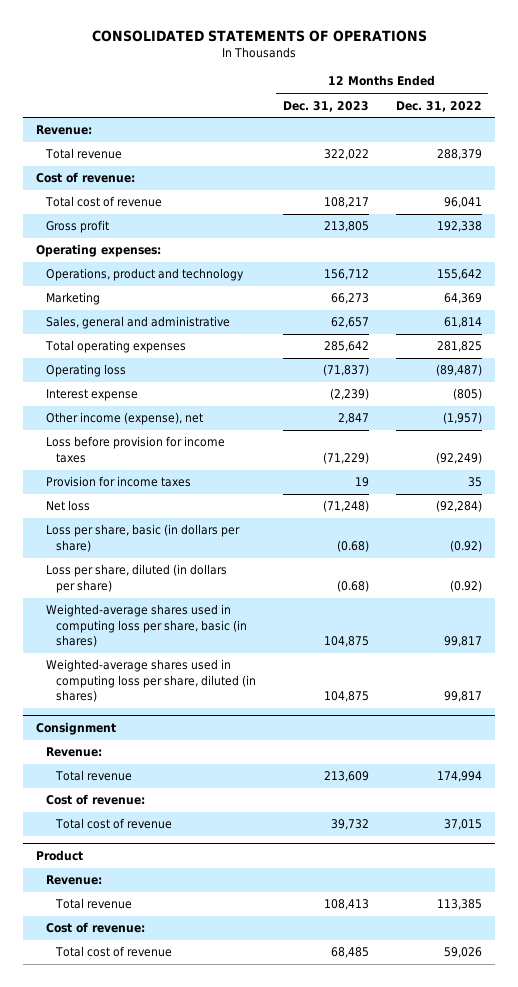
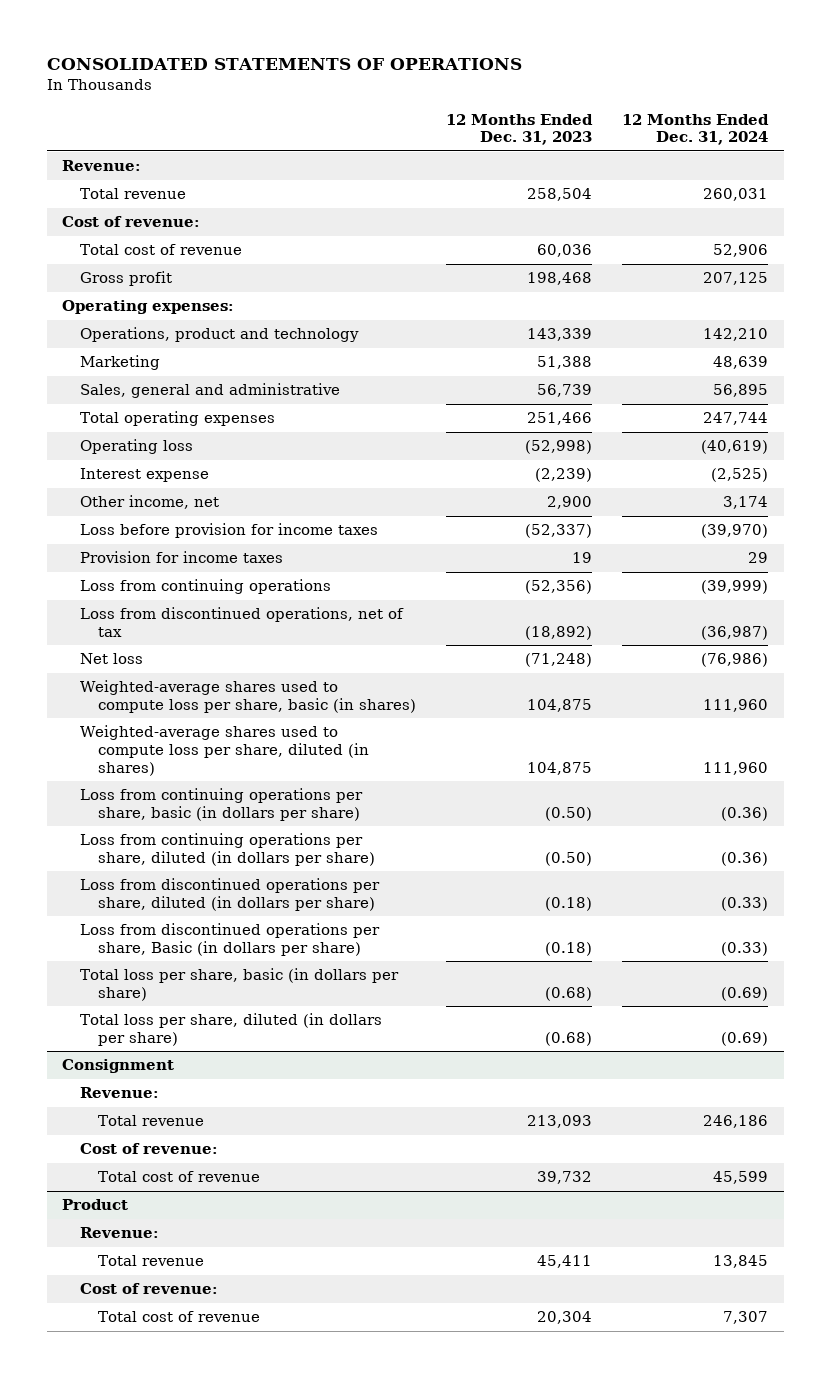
- | 12 Months Ended Dec. 31, 2023 | 12 Months Ended Dec. 31, 2022
+ | 12 Months Ended Dec. 31, 2023 | 12 Months Ended Dec. 31, 2024
- Total revenue | 322,022 | 288,379
+ Total revenue | 258,504 | 260,031
- Total cost of revenue | 108,217 | 96,041
- Gross profit | 213,805 | 192,338
+ Total cost of revenue | 60,036 | 52,906
+ Gross profit | 198,468 | 207,125
- Operations, product and technology | 156,712 | 155,642
- Marketing | 66,273 | 64,369
- Sales, general and administrative | 62,657 | 61,814
- Total operating expenses | 285,642 | 281,825
- Operating loss | (71,837) | (89,487)
+ Operations, product and technology | 143,339 | 142,210
+ Marketing | 51,388 | 48,639
+ Sales, general and administrative | 56,739 | 56,895
+ Total operating expenses | 251,466 | 247,744
+ Operating loss | (52,998) | (40,619)
- Other income (expense), net | 2,847 | (1,957)
- Loss before provision for income taxes | (71,229) | (92,249)
+ Other income, net | 2,900 | 3,174
+ Loss before provision for income taxes | (52,337) | (39,970)
+ Loss from continuing operations | (52,356) | (39,999)
+ Loss from discontinued operations, net of tax | (18,892) | (36,987)
- Loss per share, basic (in dollars per share) | (0.68) | (0.92)
- Loss per share, diluted (in dollars per share) | (0.68) | (0.92)
- Weighted-average shares used in computing loss per share, basic (in shares) | 104,875 | 99,817
- Weighted-average shares used in computing loss per share, diluted (in shares) | 104,875 | 99,817
+ Weighted-average shares used to compute loss per share, basic (in shares) | 104,875 | 111,960
+ Weighted-average shares used to compute loss per share, diluted (in shares) | 104,875 | 111,960
+ Loss from continuing operations per share, basic (in dollars per share) | (0.50) | (0.36)
+ Loss from continuing operations per share, diluted (in dollars per share) | (0.50) | (0.36)
+ Loss from discontinued operations per share, diluted (in dollars per share) | (0.18) | (0.33)
+ Loss from discontinued operations per share, Basic (in dollars per share) | (0.18) | (0.33)
+ Total loss per share, basic (in dollars per share) | (0.68) | (0.69)
+ Total loss per share, diluted (in dollars per share) | (0.68) | (0.69)
@ Consignment
- Total revenue | 213,609 | 174,994
+ Total revenue | 213,093 | 246,186
@ Product
- Total revenue | 108,413 | 113,385
+ Total revenue | 45,411 | 13,845
- Total cost of revenue | 68,485 | 59,026
+ Total cost of revenue | 20,304 | 7,307

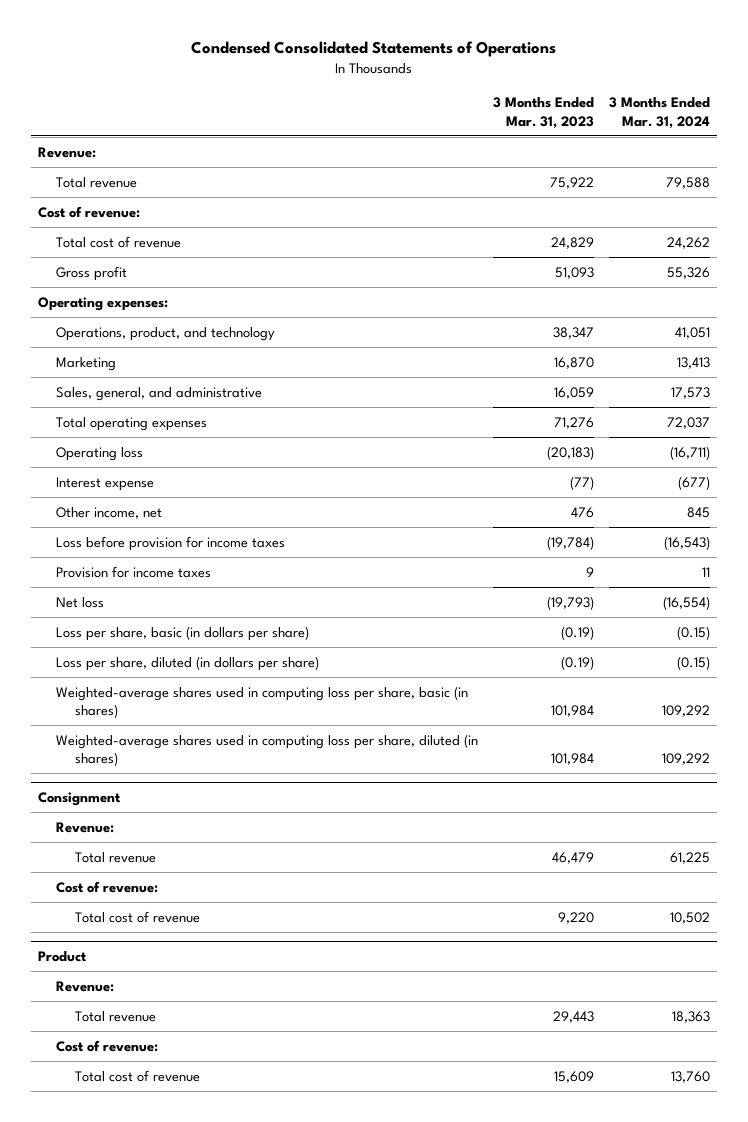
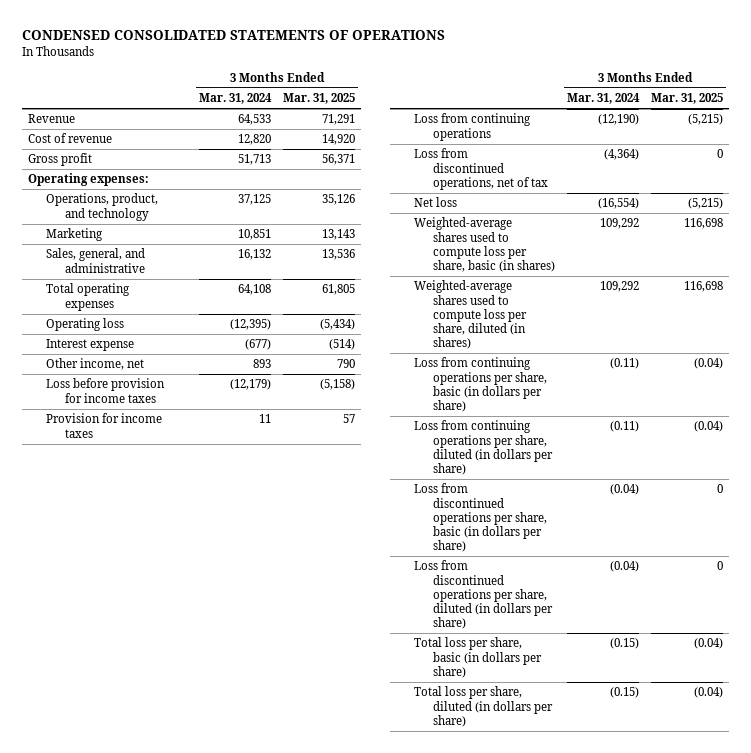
- Condensed Consolidated Statements of Operations
+ CONDENSED CONSOLIDATED STATEMENTS OF OPERATIONS
- | 3 Months Ended Mar. 31, 2023 | 3 Months Ended Mar. 31, 2024
+ | 3 Months Ended Mar. 31, 2024 | 3 Months Ended Mar. 31, 2025
- Revenue:
- Total revenue | 75,922 | 79,588
- Cost of revenue:
- Total cost of revenue | 24,829 | 24,262
- Gross profit | 51,093 | 55,326
+ Revenue | 64,533 | 71,291
+ Cost of revenue | 12,820 | 14,920
+ Gross profit | 51,713 | 56,371
- Operations, product, and technology | 38,347 | 41,051
- Marketing | 16,870 | 13,413
- Sales, general, and administrative | 16,059 | 17,573
- Total operating expenses | 71,276 | 72,037
- Operating loss | (20,183) | (16,711)
+ Operations, product, and technology | 37,125 | 35,126
+ Marketing | 10,851 | 13,143
+ Sales, general, and administrative | 16,132 | 13,536
+ Total operating expenses | 64,108 | 61,805
+ Operating loss | (12,395) | (5,434)
- Other income, net | 476 | 845
- Loss before provision for income taxes | (19,784) | (16,543)
+ Other income, net | 893 | 790
+ Loss before provision for income taxes | (12,179) | (5,158)
+ Loss from continuing operations | (12,190) | (5,215)
+ Loss from discontinued operations, net of tax | (4,364) | 0
- Loss per share, basic (in dollars per share) | (0.19) | (0.15)
- Loss per share, diluted (in dollars per share) | (0.19) | (0.15)
- Weighted-average shares used in computing loss per share, basic (in shares) | 101,984 | 109,292
- Weighted-average shares used in computing loss per share, diluted (in shares) | 101,984 | 109,292
- Consignment
- Revenue:
- Total revenue | 46,479 | 61,225
- Cost of revenue:
- Total cost of revenue | 9,220 | 10,502
- Product
- Revenue:
- Total revenue | 29,443 | 18,363
- Cost of revenue:
- Total cost of revenue | 15,609 | 13,760
+ Weighted-average shares used to compute loss per share, basic (in shares) | 109,292 | 116,698
+ Weighted-average shares used to compute loss per share, diluted (in shares) | 109,292 | 116,698
+ Loss from continuing operations per share, basic (in dollars per share) | (0.11) | (0.04)
+ Loss from continuing operations per share, diluted (in dollars per share) | (0.11) | (0.04)
+ Loss from discontinued operations per share, basic (in dollars per share) | (0.04) | 0
+ Loss from discontinued operations per share, diluted (in dollars per share) | (0.04) | 0
+ Total loss per share, basic (in dollars per share) | (0.15) | (0.04)
+ Total loss per share, diluted (in dollars per share) | (0.15) | (0.04)

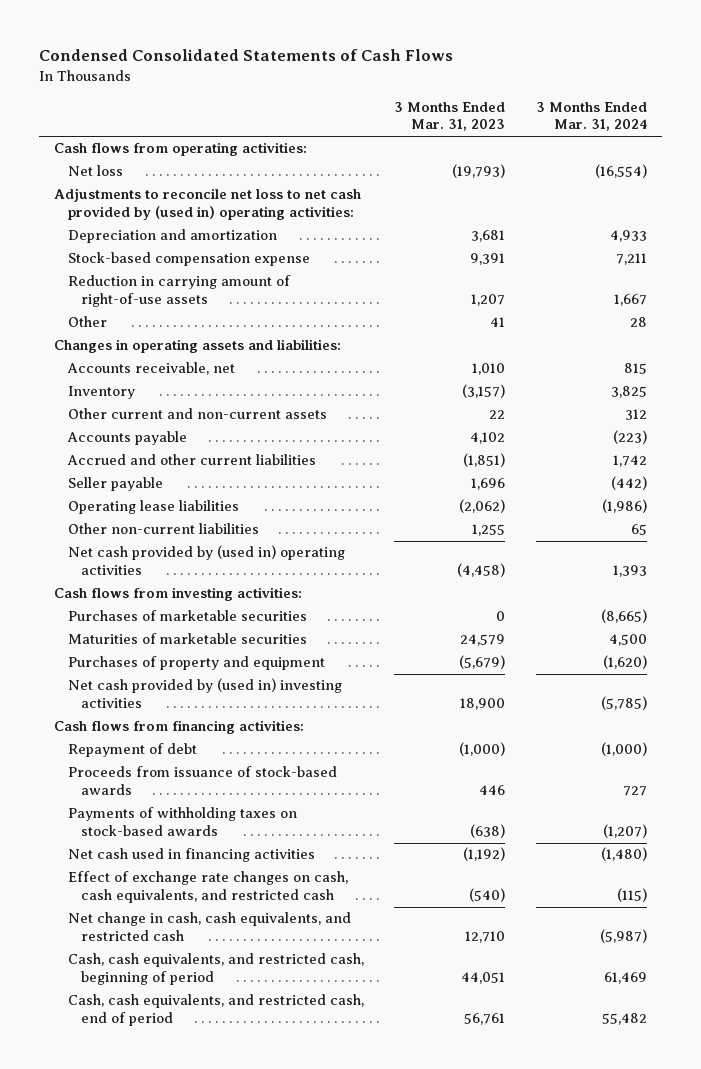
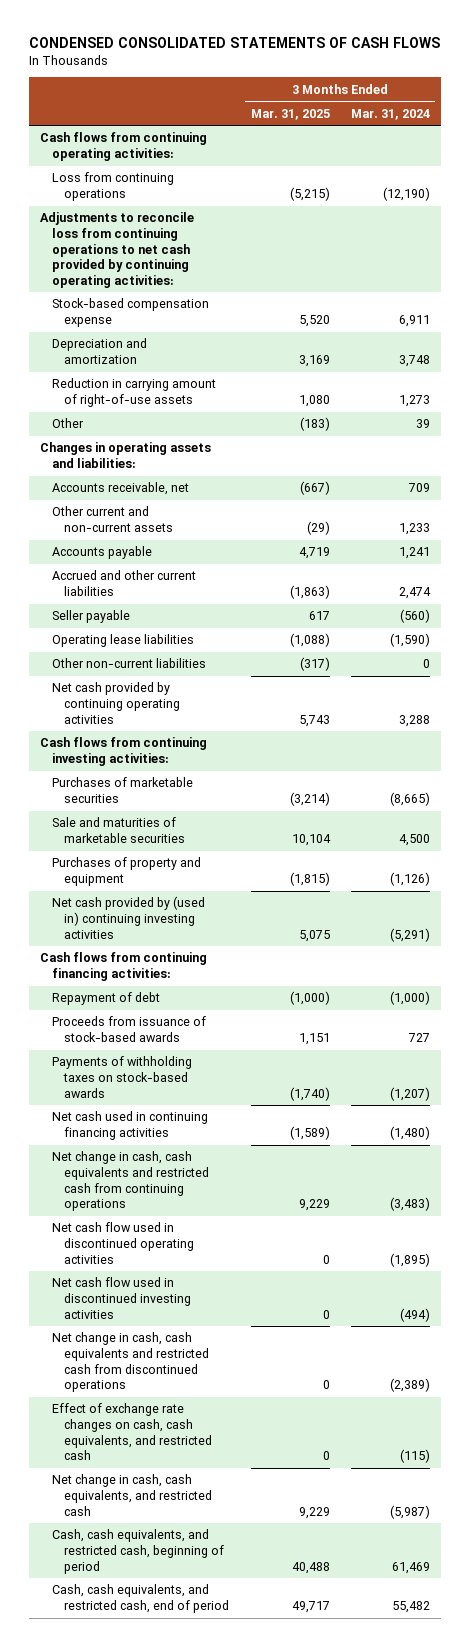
- Condensed Consolidated Statements of Cash Flows
+ CONDENSED CONSOLIDATED STATEMENTS OF CASH FLOWS
- | 3 Months Ended Mar. 31, 2023 | 3 Months Ended Mar. 31, 2024
+ | 3 Months Ended Mar. 31, 2025 | 3 Months Ended Mar. 31, 2024
- Cash flows from operating activities:
- Net loss | (19,793) | (16,554)
- Adjustments to reconcile net loss to net cash provided by (used in) operating activities:
- Depreciation and amortization | 3,681 | 4,933
- Stock-based compensation expense | 9,391 | 7,211
- Reduction in carrying amount of right-of-use assets | 1,207 | 1,667
- Other | 41 | 28
+ Cash flows from continuing operating activities:
+ Loss from continuing operations | (5,215) | (12,190)
+ Adjustments to reconcile loss from continuing operations to net cash provided by continuing operating activities:
+ Stock-based compensation expense | 5,520 | 6,911
+ Depreciation and amortization | 3,169 | 3,748
+ Reduction in carrying amount of right-of-use assets | 1,080 | 1,273
+ Other | (183) | 39
- Accounts receivable, net | 1,010 | 815
- Inventory | (3,157) | 3,825
- Other current and non-current assets | 22 | 312
- Accounts payable | 4,102 | (223)
- Accrued and other current liabilities | (1,851) | 1,742
- Seller payable | 1,696 | (442)
- Operating lease liabilities | (2,062) | (1,986)
- Other non-current liabilities | 1,255 | 65
- Net cash provided by (used in) operating activities | (4,458) | 1,393
- Cash flows from investing activities:
+ Accounts receivable, net | (667) | 709
+ Other current and non-current assets | (29) | 1,233
+ Accounts payable | 4,719 | 1,241
+ Accrued and other current liabilities | (1,863) | 2,474
+ Seller payable | 617 | (560)
+ Operating lease liabilities | (1,088) | (1,590)
+ Other non-current liabilities | (317) | 0
+ Net cash provided by continuing operating activities | 5,743 | 3,288
+ Cash flows from continuing investing activities:
- Maturities of marketable securities | 24,579 | 4,500
- Purchases of property and equipment | (5,679) | (1,620)
- Net cash provided by (used in) investing activities | 18,900 | (5,785)
- Cash flows from financing activities:
+ Sale and maturities of marketable securities | 10,104 | 4,500
+ Purchases of property and equipment | (1,815) | (1,126)
+ Net cash provided by (used in) continuing investing activities | 5,075 | (5,291)
+ Cash flows from continuing financing activities:
- Net cash used in financing activities | (1,192) | (1,480)
+ Net cash used in continuing financing activities | (1,589) | (1,480)
+ Net change in cash, cash equivalents and restricted cash from continuing operations | 9,229 | (3,483)
+ Net cash flow used in discontinued operating activities | 0 | (1,895)
+ Net cash flow used in discontinued investing activities | 0 | (494)
+ Net change in cash, cash equivalents and restricted cash from discontinued operations | 0 | (2,389)

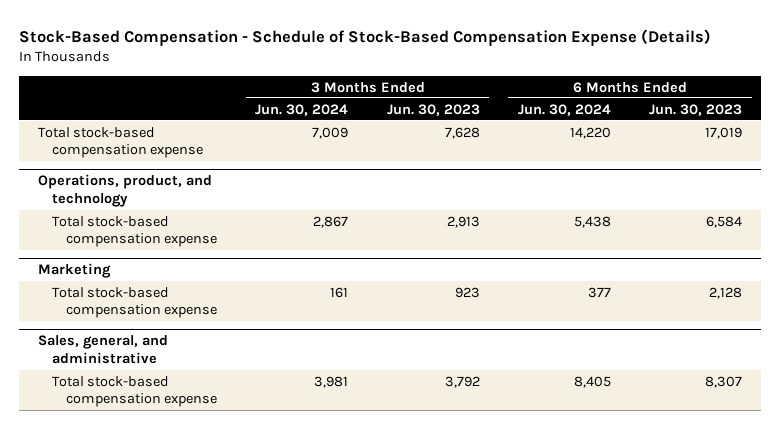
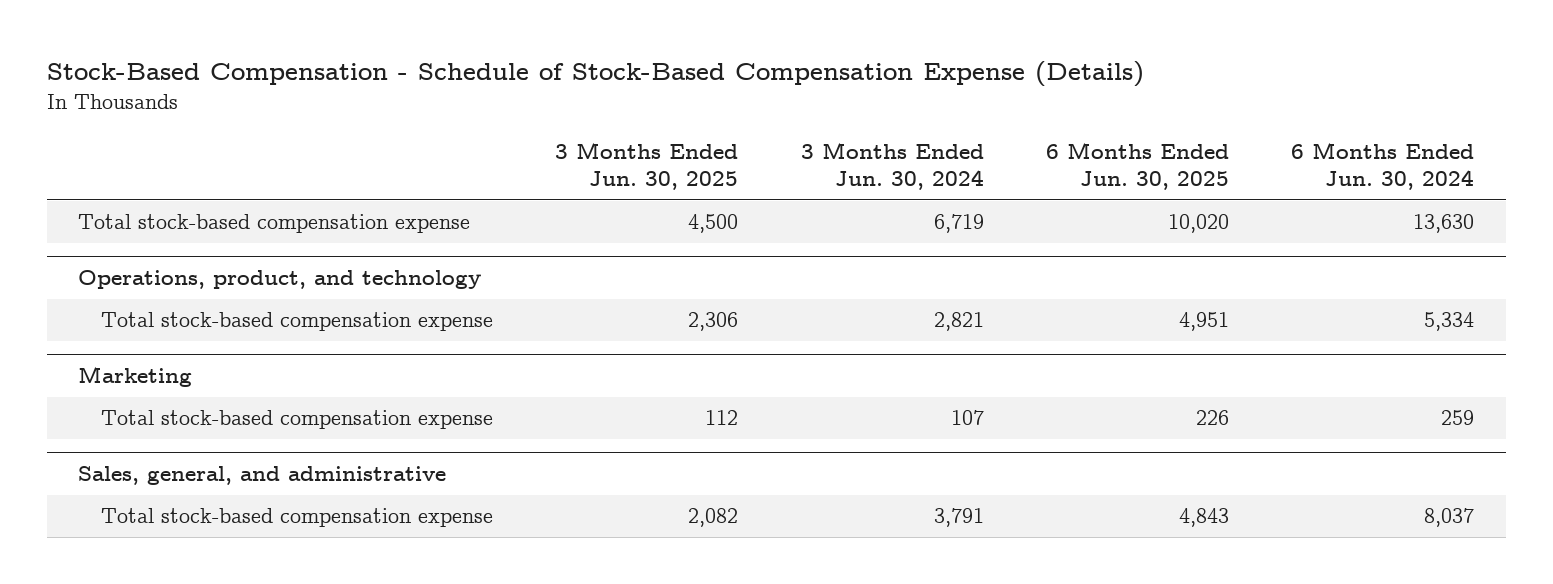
- | 3 Months Ended Jun. 30, 2024 | 3 Months Ended Jun. 30, 2023 | 6 Months Ended Jun. 30, 2024 | 6 Months Ended Jun. 30, 2023
+ | 3 Months Ended Jun. 30, 2025 | 3 Months Ended Jun. 30, 2024 | 6 Months Ended Jun. 30, 2025 | 6 Months Ended Jun. 30, 2024
- Total stock-based compensation expense | 7,009 | 7,628 | 14,220 | 17,019
+ Total stock-based compensation expense | 4,500 | 6,719 | 10,020 | 13,630
@ Operations, product, and technology
- Total stock-based compensation expense | 2,867 | 2,913 | 5,438 | 6,584
+ Total stock-based compensation expense | 2,306 | 2,821 | 4,951 | 5,334
@ Marketing
- Total stock-based compensation expense | 161 | 923 | 377 | 2,128
+ Total stock-based compensation expense | 112 | 107 | 226 | 259
@ Sales, general, and administrative
- Total stock-based compensation expense | 3,981 | 3,792 | 8,405 | 8,307
+ Total stock-based compensation expense | 2,082 | 3,791 | 4,843 | 8,037

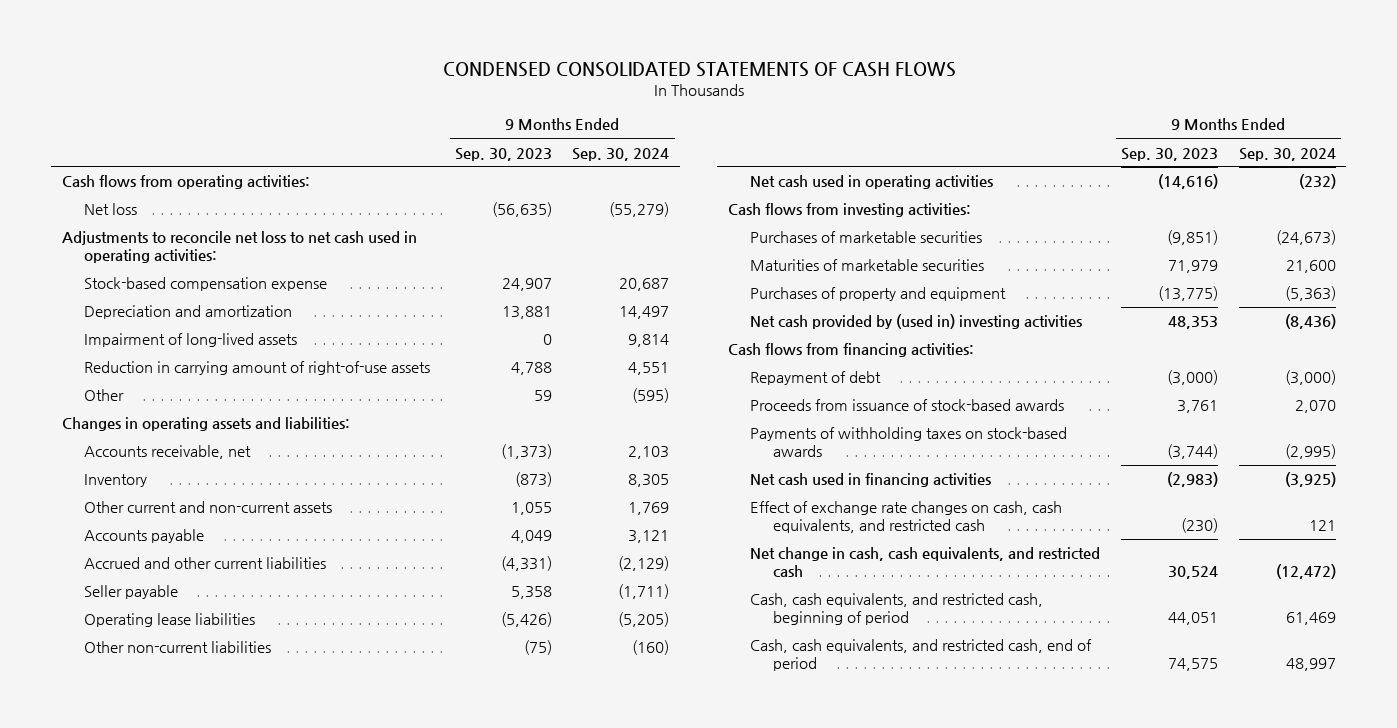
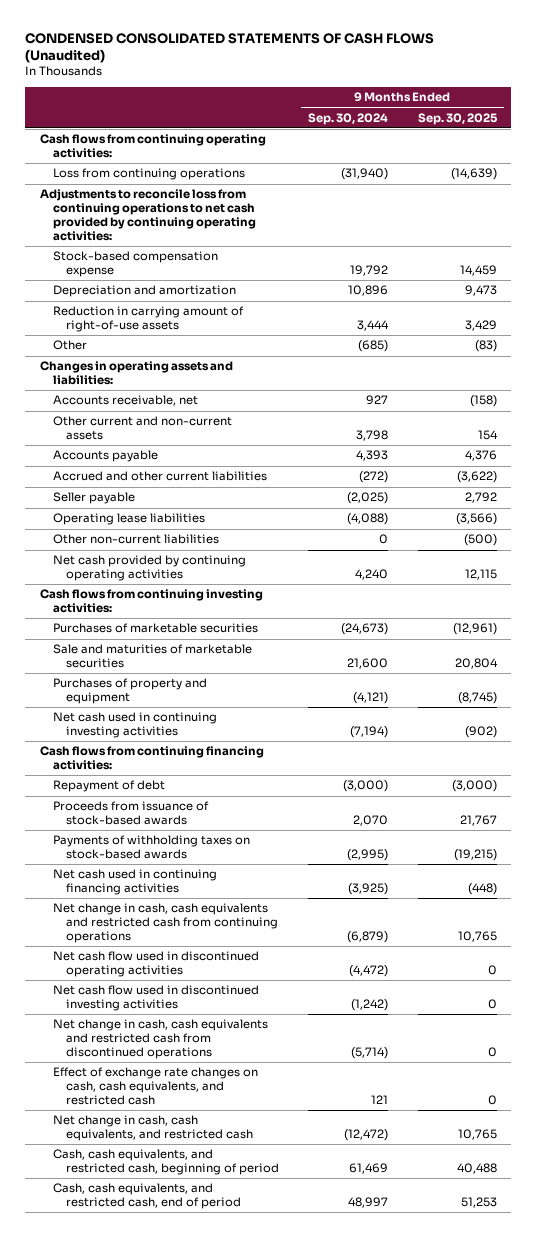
- CONDENSED CONSOLIDATED STATEMENTS OF CASH FLOWS
+ CONDENSED CONSOLIDATED STATEMENTS OF CASH FLOWS (Unaudited)
- | 9 Months Ended Sep. 30, 2023 | 9 Months Ended Sep. 30, 2024
+ | 9 Months Ended Sep. 30, 2024 | 9 Months Ended Sep. 30, 2025
- Cash flows from operating activities:
- Net loss | (56,635) | (55,279)
- Adjustments to reconcile net loss to net cash used in operating activities:
- Stock-based compensation expense | 24,907 | 20,687
- Depreciation and amortization | 13,881 | 14,497
- Impairment of long-lived assets | 0 | 9,814
- Reduction in carrying amount of right-of-use assets | 4,788 | 4,551
- Other | 59 | (595)
+ Cash flows from continuing operating activities:
+ Loss from continuing operations | (31,940) | (14,639)
+ Adjustments to reconcile loss from continuing operations to net cash provided by continuing operating activities:
+ Stock-based compensation expense | 19,792 | 14,459
+ Depreciation and amortization | 10,896 | 9,473
+ Reduction in carrying amount of right-of-use assets | 3,444 | 3,429
+ Other | (685) | (83)
- Accounts receivable, net | (1,373) | 2,103
- Inventory | (873) | 8,305
- Other current and non-current assets | 1,055 | 1,769
- Accounts payable | 4,049 | 3,121
- Accrued and other current liabilities | (4,331) | (2,129)
- Seller payable | 5,358 | (1,711)
- Operating lease liabilities | (5,426) | (5,205)
- Other non-current liabilities | (75) | (160)
- Net cash used in operating activities | (14,616) | (232)
- Cash flows from investing activities:
+ Accounts receivable, net | 927 | (158)
+ Other current and non-current assets | 3,798 | 154
+ Accounts payable | 4,393 | 4,376
+ Accrued and other current liabilities | (272) | (3,622)
+ Seller payable | (2,025) | 2,792
+ Operating lease liabilities | (4,088) | (3,566)
+ Other non-current liabilities | 0 | (500)
+ Net cash provided by continuing operating activities | 4,240 | 12,115
+ Cash flows from continuing investing activities:
- Maturities of marketable securities | 71,979 | 21,600
- Purchases of property and equipment | (13,775) | (5,363)
- Net cash provided by (used in) investing activities | 48,353 | (8,436)
- Cash flows from financing activities:
+ Sale and maturities of marketable securities | 21,600 | 20,804
+ Purchases of property and equipment | (4,121) | (8,745)
+ Net cash used in continuing investing activities | (7,194) | (902)
+ Cash flows from continuing financing activities:
- Net cash used in financing activities | (2,983) | (3,925)
+ Net cash used in continuing financing activities | (3,925) | (448)
+ Net change in cash, cash equivalents and restricted cash from continuing operations | (6,879) | 10,765
+ Net cash flow used in discontinued operating activities | (4,472) | 0
+ Net cash flow used in discontinued investing activities | (1,242) | 0
+ Net change in cash, cash equivalents and restricted cash from discontinued operations | (5,714) | 0

